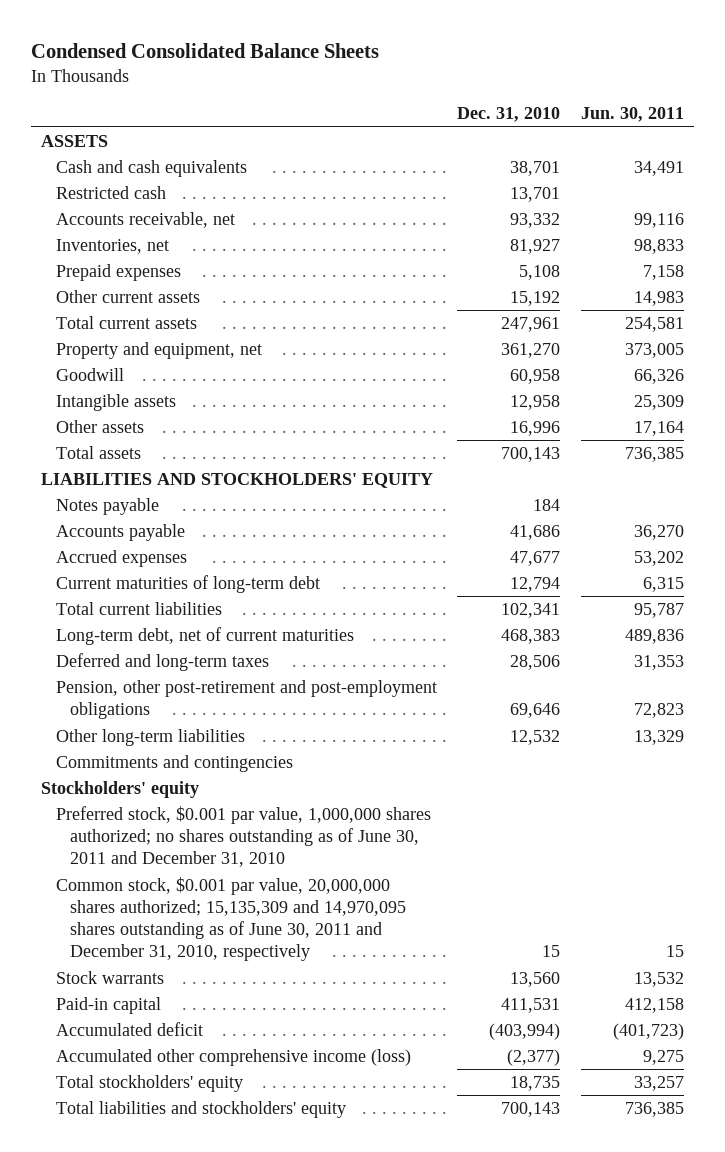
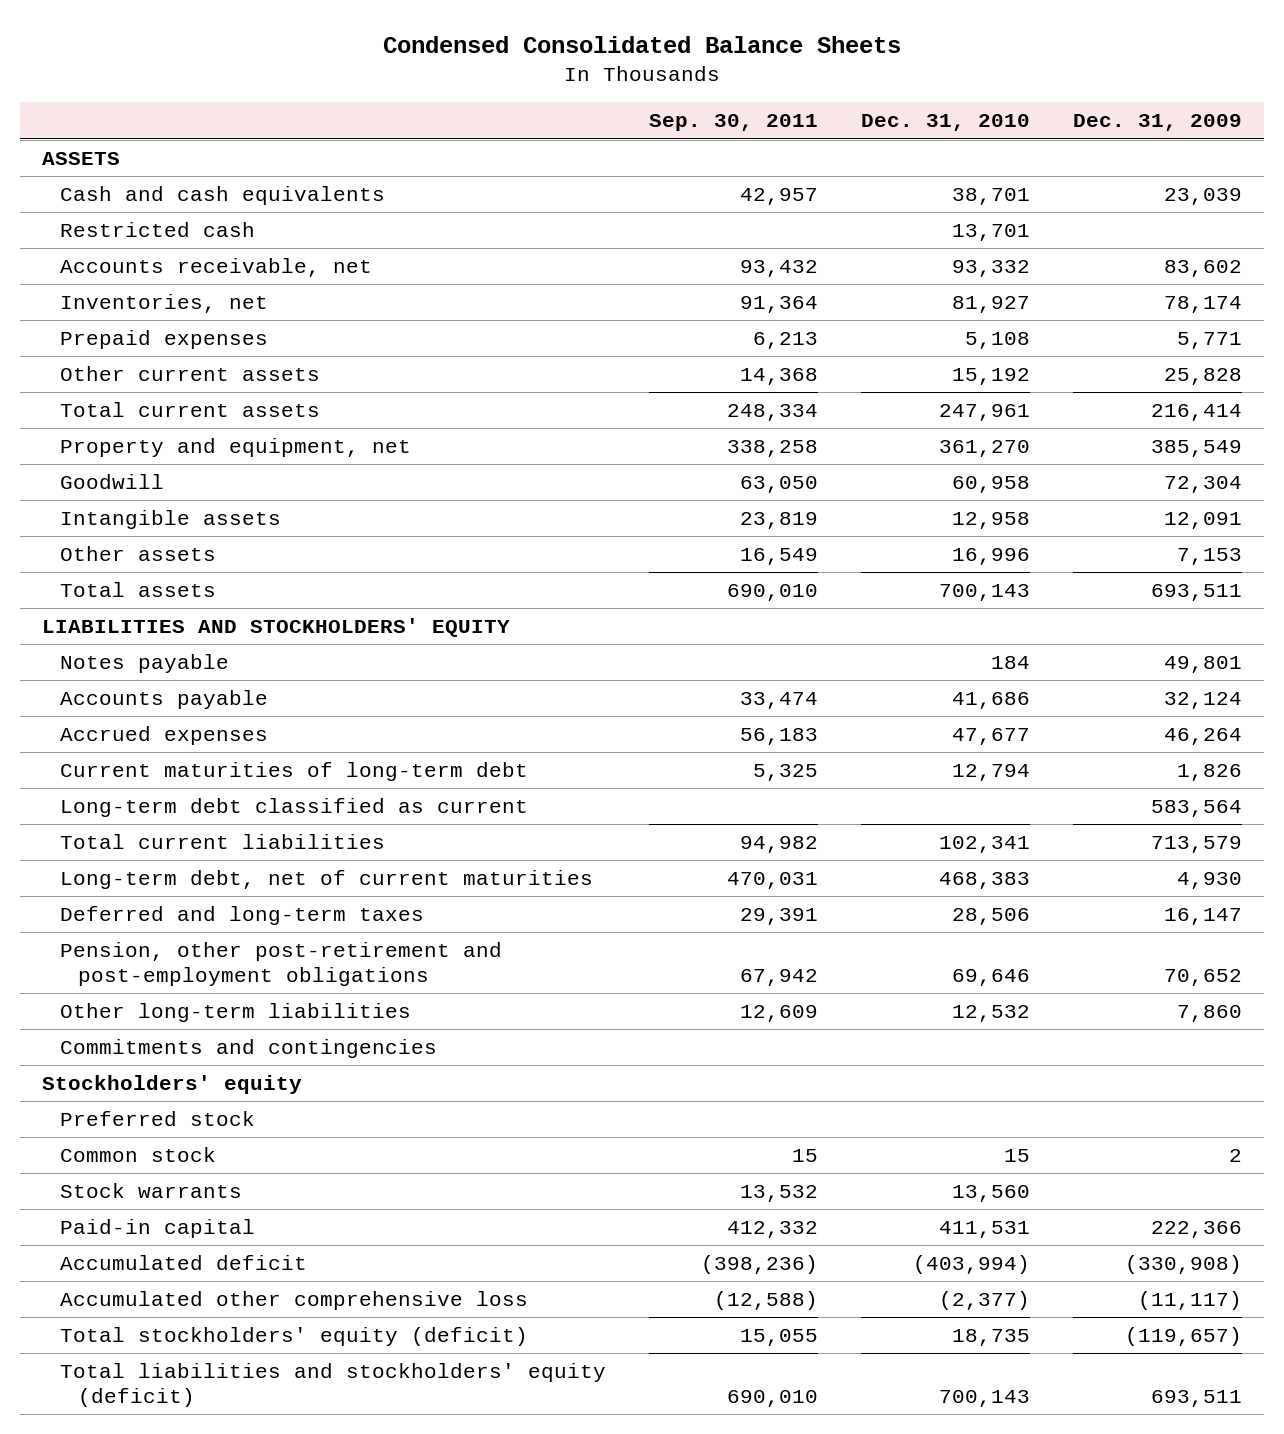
- | Dec. 31, 2010 | Jun. 30, 2011
+ | Sep. 30, 2011 | Dec. 31, 2010 | Dec. 31, 2009
+ Long-term debt classified as current | | | 583,564
- Preferred stock, $0.001 par value, 1,000,000 shares authorized; no shares outstanding as of June 30, 2011 and December 31, 2010
- Common stock, $0.001 par value, 20,000,000 shares authorized; 15,135,309 and 14,970,095 shares outstanding as of June 30, 2011 and December 31, 2010, respectively | 15 | 15
+ Preferred stock
+ Common stock | 15 | 15 | 2
- Accumulated other comprehensive income (loss) | (2,377) | 9,275
- Total stockholders' equity | 18,735 | 33,257
- Total liabilities and stockholders' equity | 700,143 | 736,385
+ Accumulated other comprehensive loss | (12,588) | (2,377) | (11,117)
+ Total stockholders' equity (deficit) | 15,055 | 18,735 | (119,657)
+ Total liabilities and stockholders' equity (deficit) | 690,010 | 700,143 | 693,511

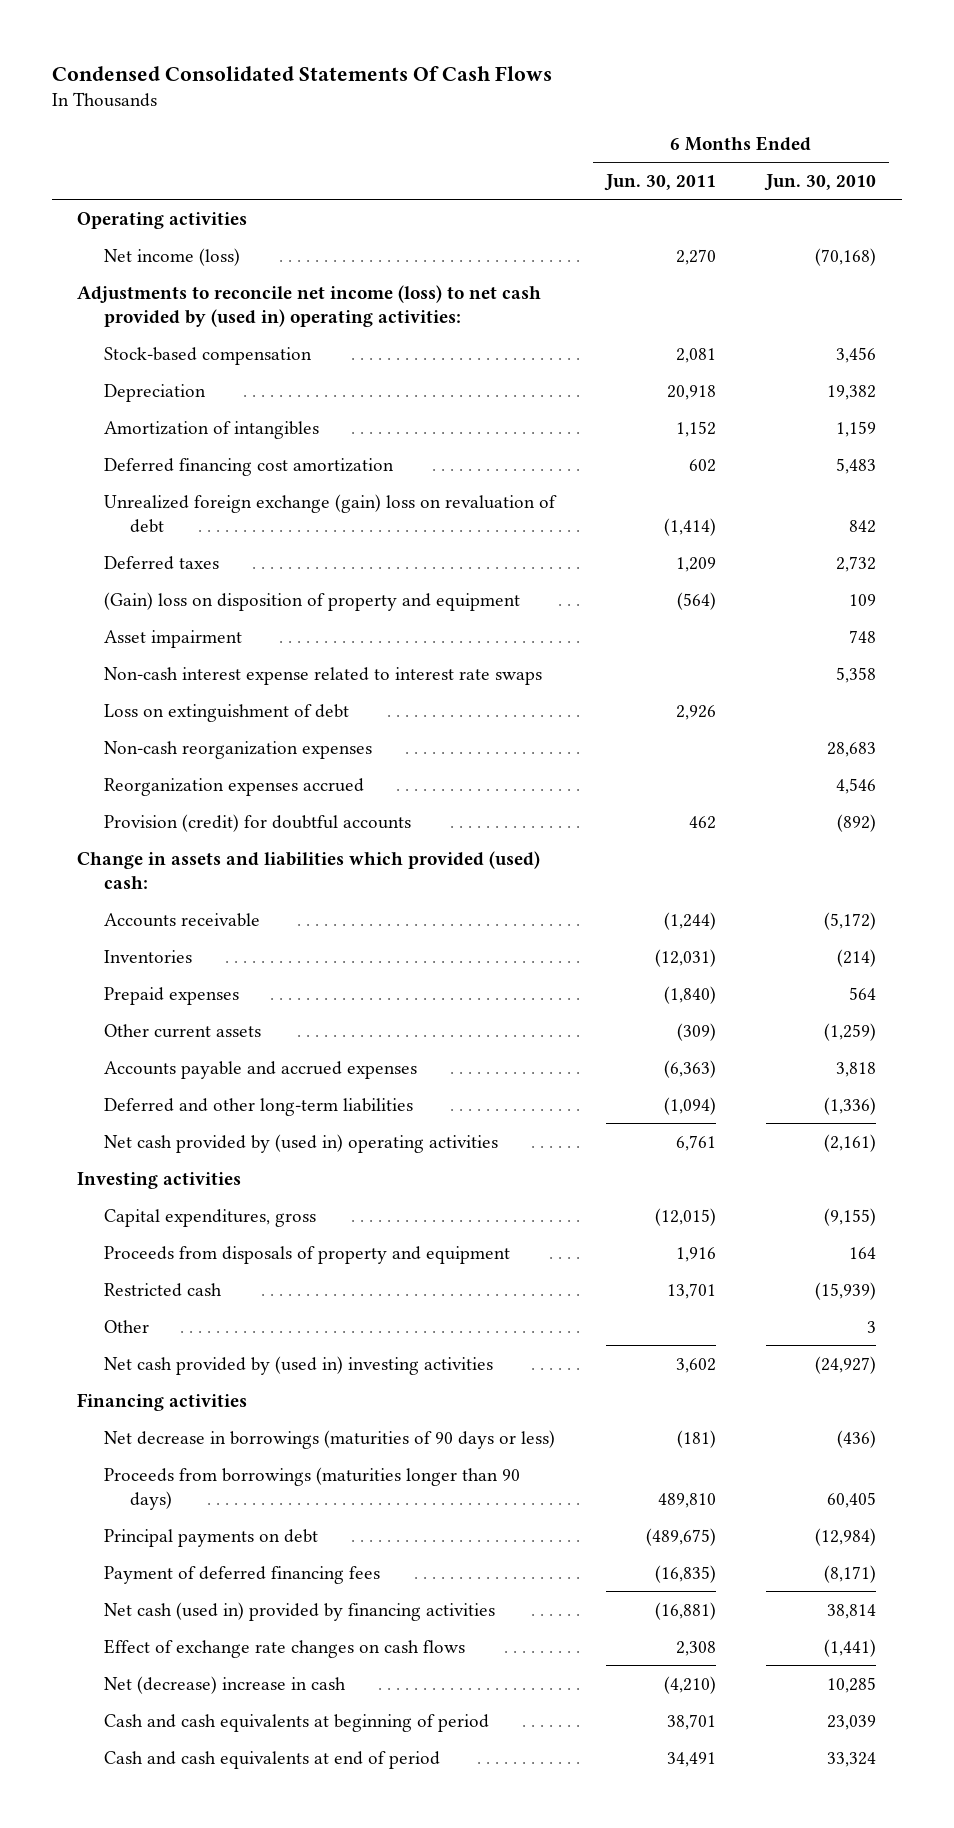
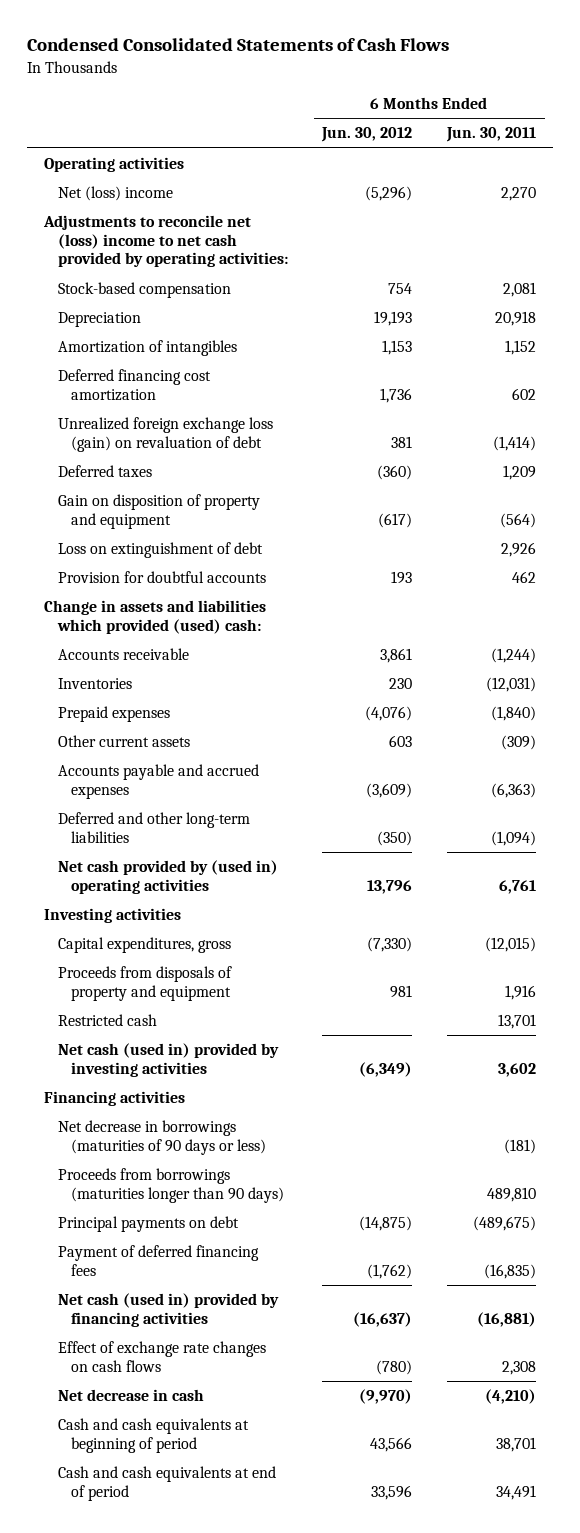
- Condensed Consolidated Statements Of Cash Flows
+ Condensed Consolidated Statements of Cash Flows
- | 6 Months Ended Jun. 30, 2011 | 6 Months Ended Jun. 30, 2010
+ | 6 Months Ended Jun. 30, 2012 | 6 Months Ended Jun. 30, 2011
- Net income (loss) | 2,270 | (70,168)
- Adjustments to reconcile net income (loss) to net cash provided by (used in) operating activities:
+ Net (loss) income | (5,296) | 2,270
+ Adjustments to reconcile net (loss) income to net cash provided by operating activities:
- Unrealized foreign exchange (gain) loss on revaluation of debt | (1,414) | 842
+ Unrealized foreign exchange loss (gain) on revaluation of debt | 381 | (1,414)
- (Gain) loss on disposition of property and equipment | (564) | 109
- Asset impairment | | 748
- Non-cash interest expense related to interest rate swaps | | 5,358
+ Gain on disposition of property and equipment | (617) | (564)
- Non-cash reorganization expenses | | 28,683
- Reorganization expenses accrued | | 4,546
- Provision (credit) for doubtful accounts | 462 | (892)
+ Provision for doubtful accounts | 193 | 462
- Other | | 3
- Net cash provided by (used in) investing activities | 3,602 | (24,927)
+ Net cash (used in) provided by investing activities | (6,349) | 3,602
- Net (decrease) increase in cash | (4,210) | 10,285
+ Net decrease in cash | (9,970) | (4,210)

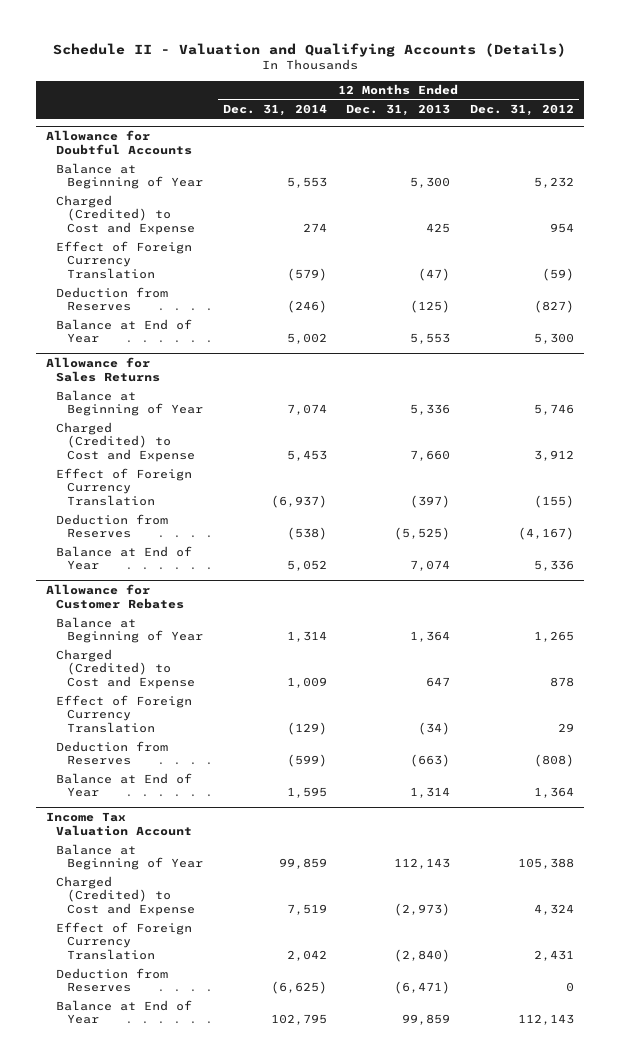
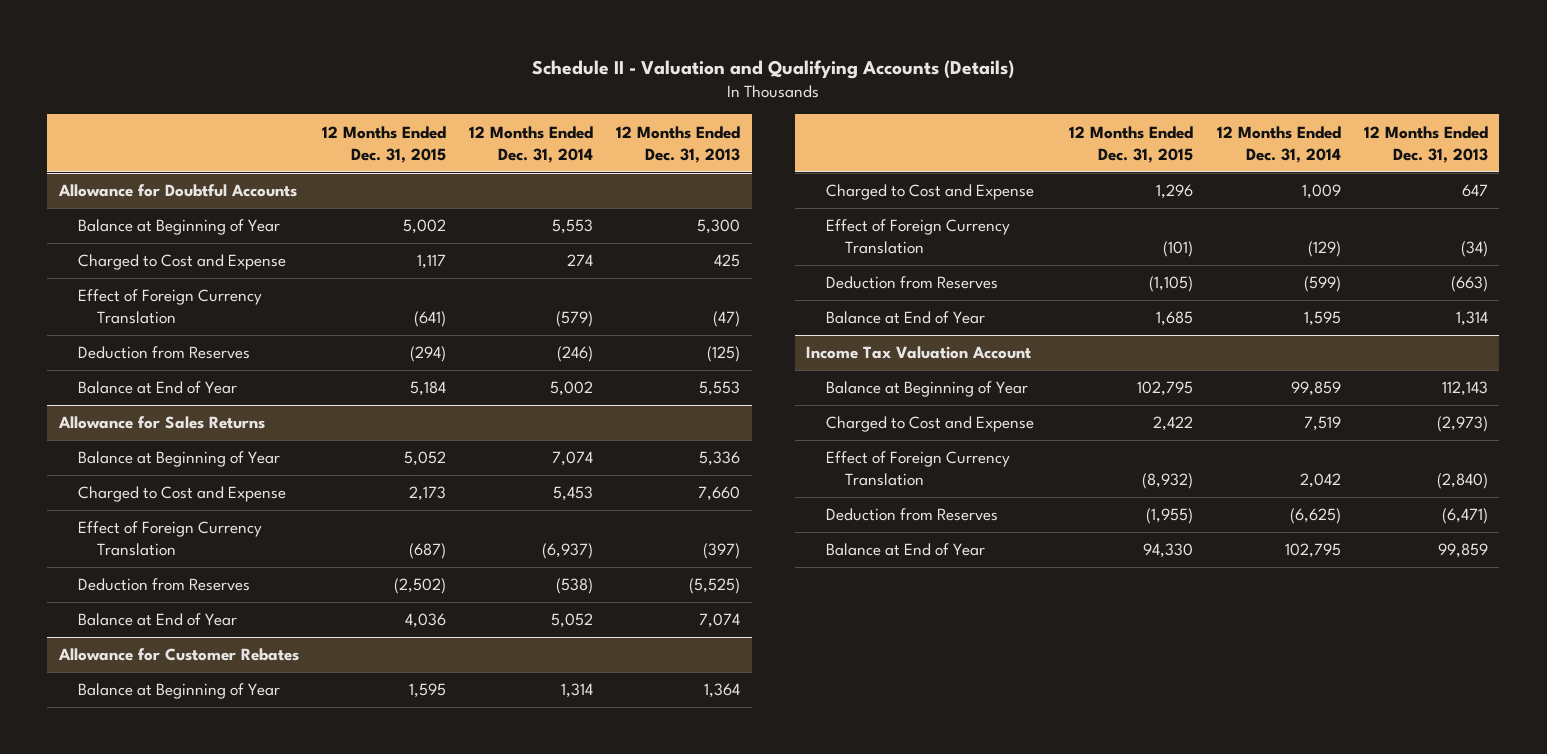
- | 12 Months Ended Dec. 31, 2014 | 12 Months Ended Dec. 31, 2013 | 12 Months Ended Dec. 31, 2012
+ | 12 Months Ended Dec. 31, 2015 | 12 Months Ended Dec. 31, 2014 | 12 Months Ended Dec. 31, 2013
@ Allowance for Doubtful Accounts
- Charged (Credited) to Cost and Expense | 274 | 425 | 954
+ Charged to Cost and Expense | 1,117 | 274 | 425
@ Allowance for Sales Returns
- Charged (Credited) to Cost and Expense | 5,453 | 7,660 | 3,912
+ Charged to Cost and Expense | 2,173 | 5,453 | 7,660
@ Allowance for Customer Rebates
- Charged (Credited) to Cost and Expense | 1,009 | 647 | 878
+ Charged to Cost and Expense | 1,296 | 1,009 | 647
@ Income Tax Valuation Account
- Charged (Credited) to Cost and Expense | 7,519 | (2,973) | 4,324
+ Charged to Cost and Expense | 2,422 | 7,519 | (2,973)

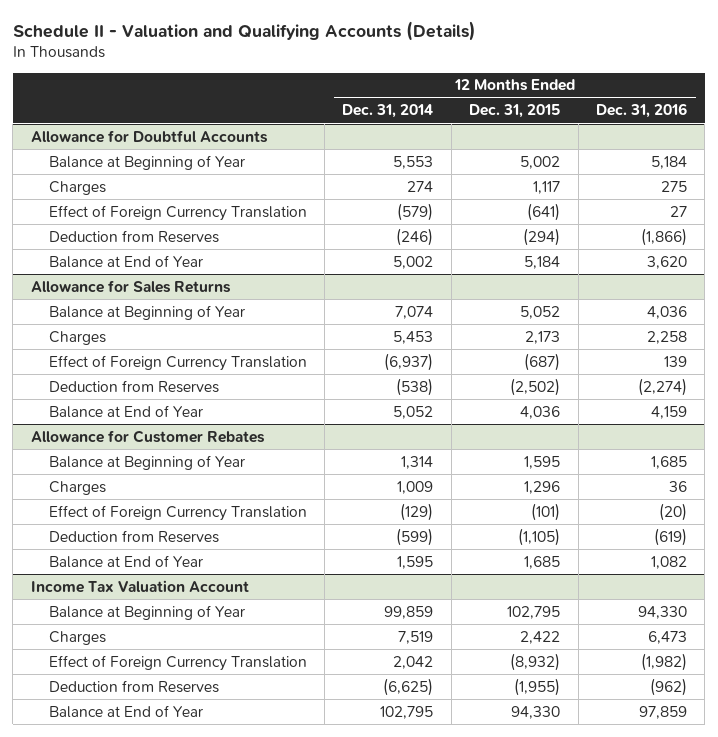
- | 12 Months Ended Dec. 31, 2015 | 12 Months Ended Dec. 31, 2014 | 12 Months Ended Dec. 31, 2013
+ | 12 Months Ended Dec. 31, 2014 | 12 Months Ended Dec. 31, 2015 | 12 Months Ended Dec. 31, 2016
@ Allowance for Doubtful Accounts
- Charged to Cost and Expense | 1,117 | 274 | 425
+ Charges | 274 | 1,117 | 275
@ Allowance for Sales Returns
- Charged to Cost and Expense | 2,173 | 5,453 | 7,660
+ Charges | 5,453 | 2,173 | 2,258
@ Allowance for Customer Rebates
- Charged to Cost and Expense | 1,296 | 1,009 | 647
+ Charges | 1,009 | 1,296 | 36
@ Income Tax Valuation Account
- Charged to Cost and Expense | 2,422 | 7,519 | (2,973)
+ Charges | 7,519 | 2,422 | 6,473

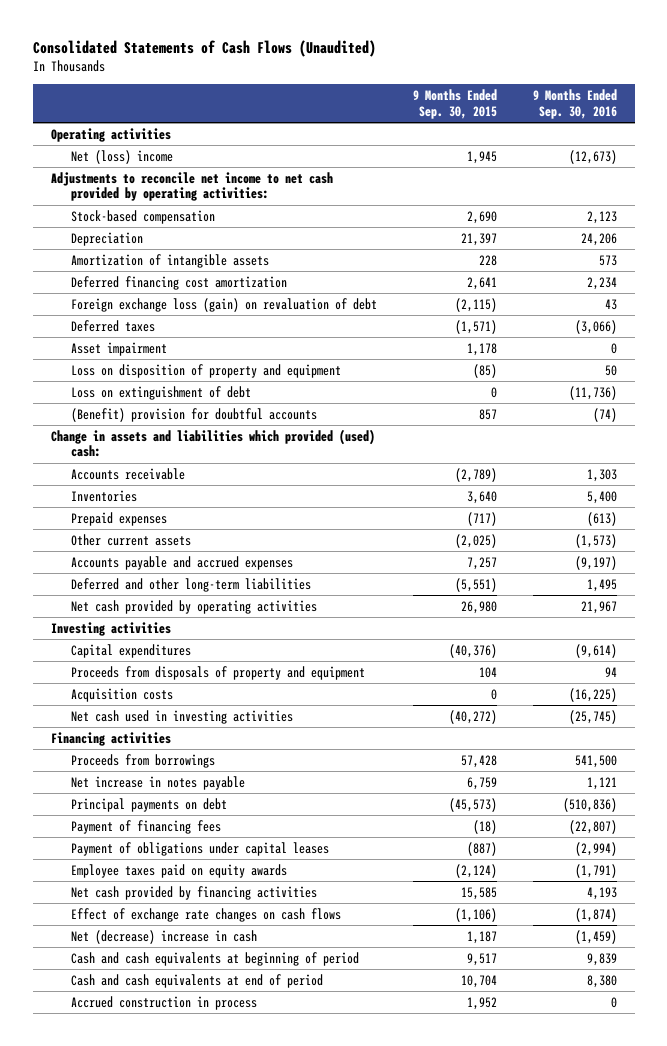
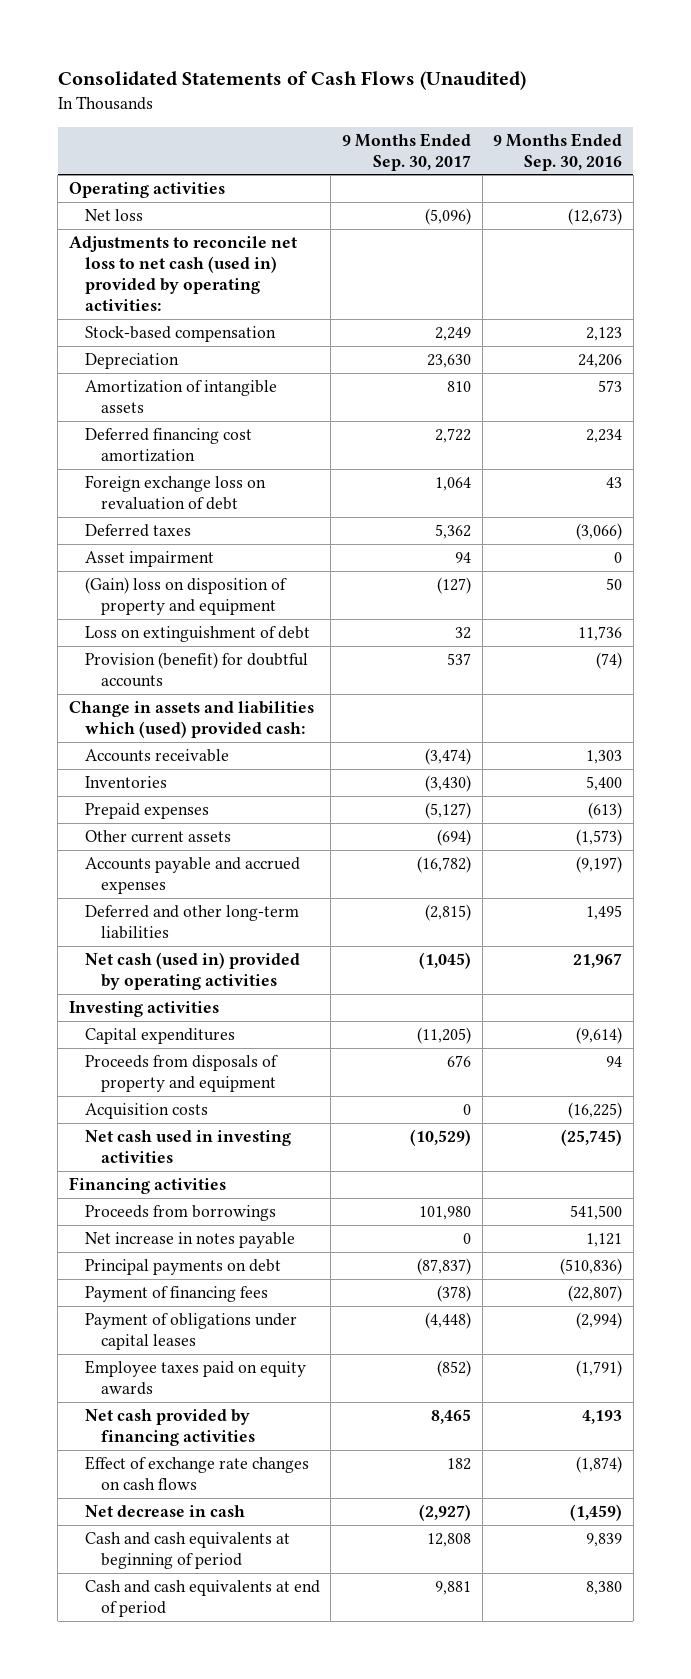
- | 9 Months Ended Sep. 30, 2015 | 9 Months Ended Sep. 30, 2016
+ | 9 Months Ended Sep. 30, 2017 | 9 Months Ended Sep. 30, 2016
- Net (loss) income | 1,945 | (12,673)
- Adjustments to reconcile net income to net cash provided by operating activities:
+ Net loss | (5,096) | (12,673)
+ Adjustments to reconcile net loss to net cash (used in) provided by operating activities:
- Foreign exchange loss (gain) on revaluation of debt | (2,115) | 43
+ Foreign exchange loss on revaluation of debt | 1,064 | 43
- Loss on disposition of property and equipment | (85) | 50
- Loss on extinguishment of debt | 0 | (11,736)
- (Benefit) provision for doubtful accounts | 857 | (74)
- Change in assets and liabilities which provided (used) cash:
+ (Gain) loss on disposition of property and equipment | (127) | 50
+ Loss on extinguishment of debt | 32 | 11,736
+ Provision (benefit) for doubtful accounts | 537 | (74)
+ Change in assets and liabilities which (used) provided cash:
- Net cash provided by operating activities | 26,980 | 21,967
+ Net cash (used in) provided by operating activities | (1,045) | 21,967
- Net (decrease) increase in cash | 1,187 | (1,459)
+ Net decrease in cash | (2,927) | (1,459)
- Accrued construction in process | 1,952 | 0

